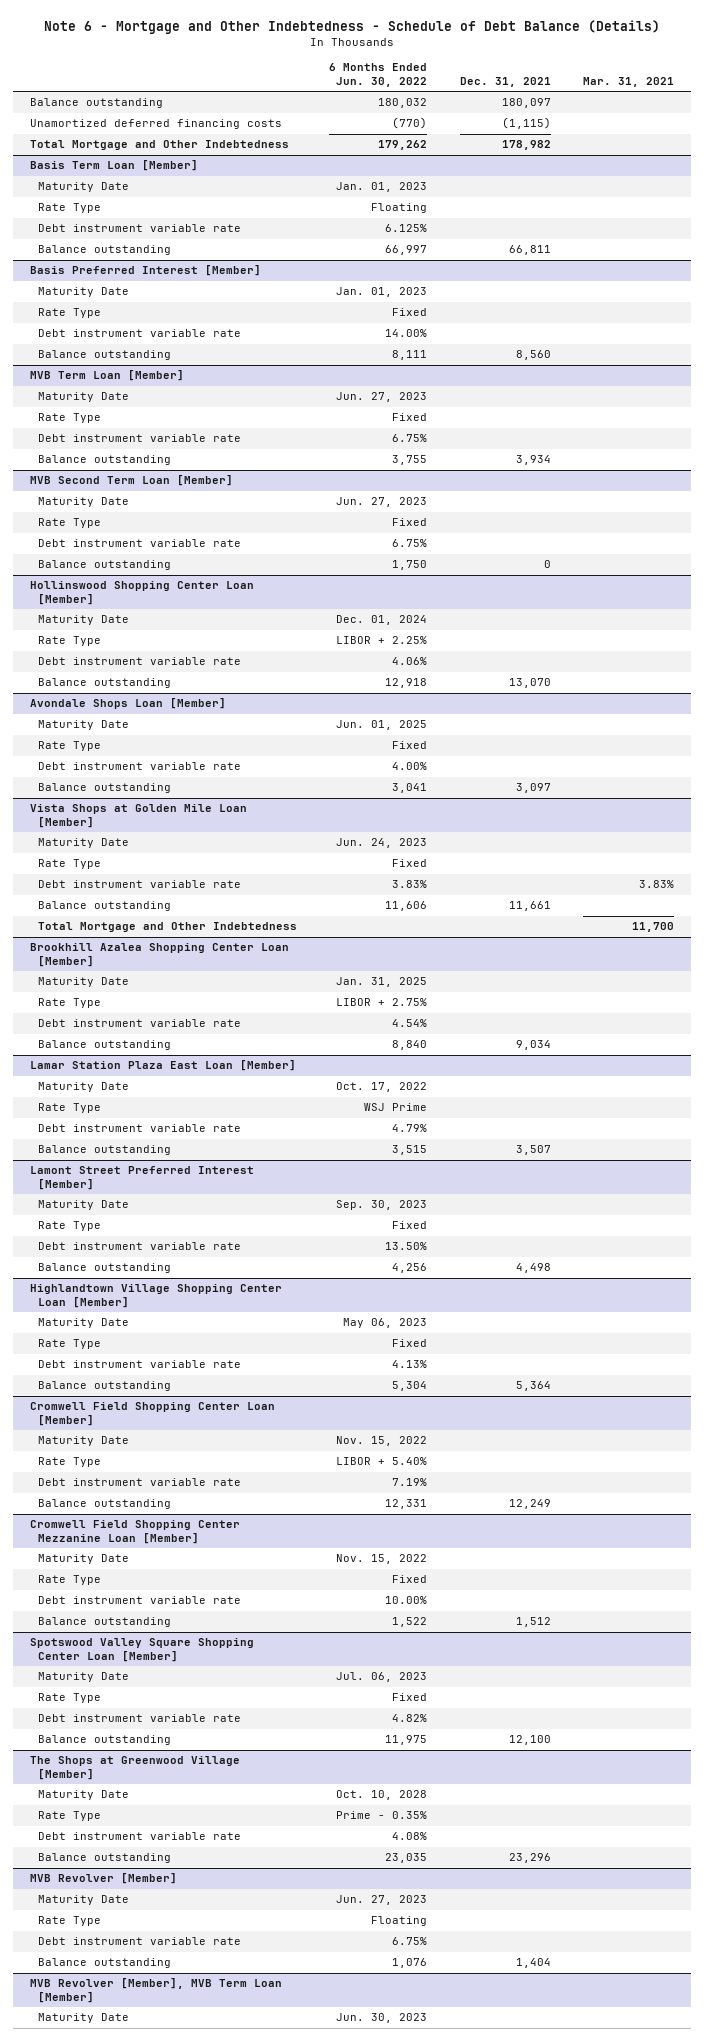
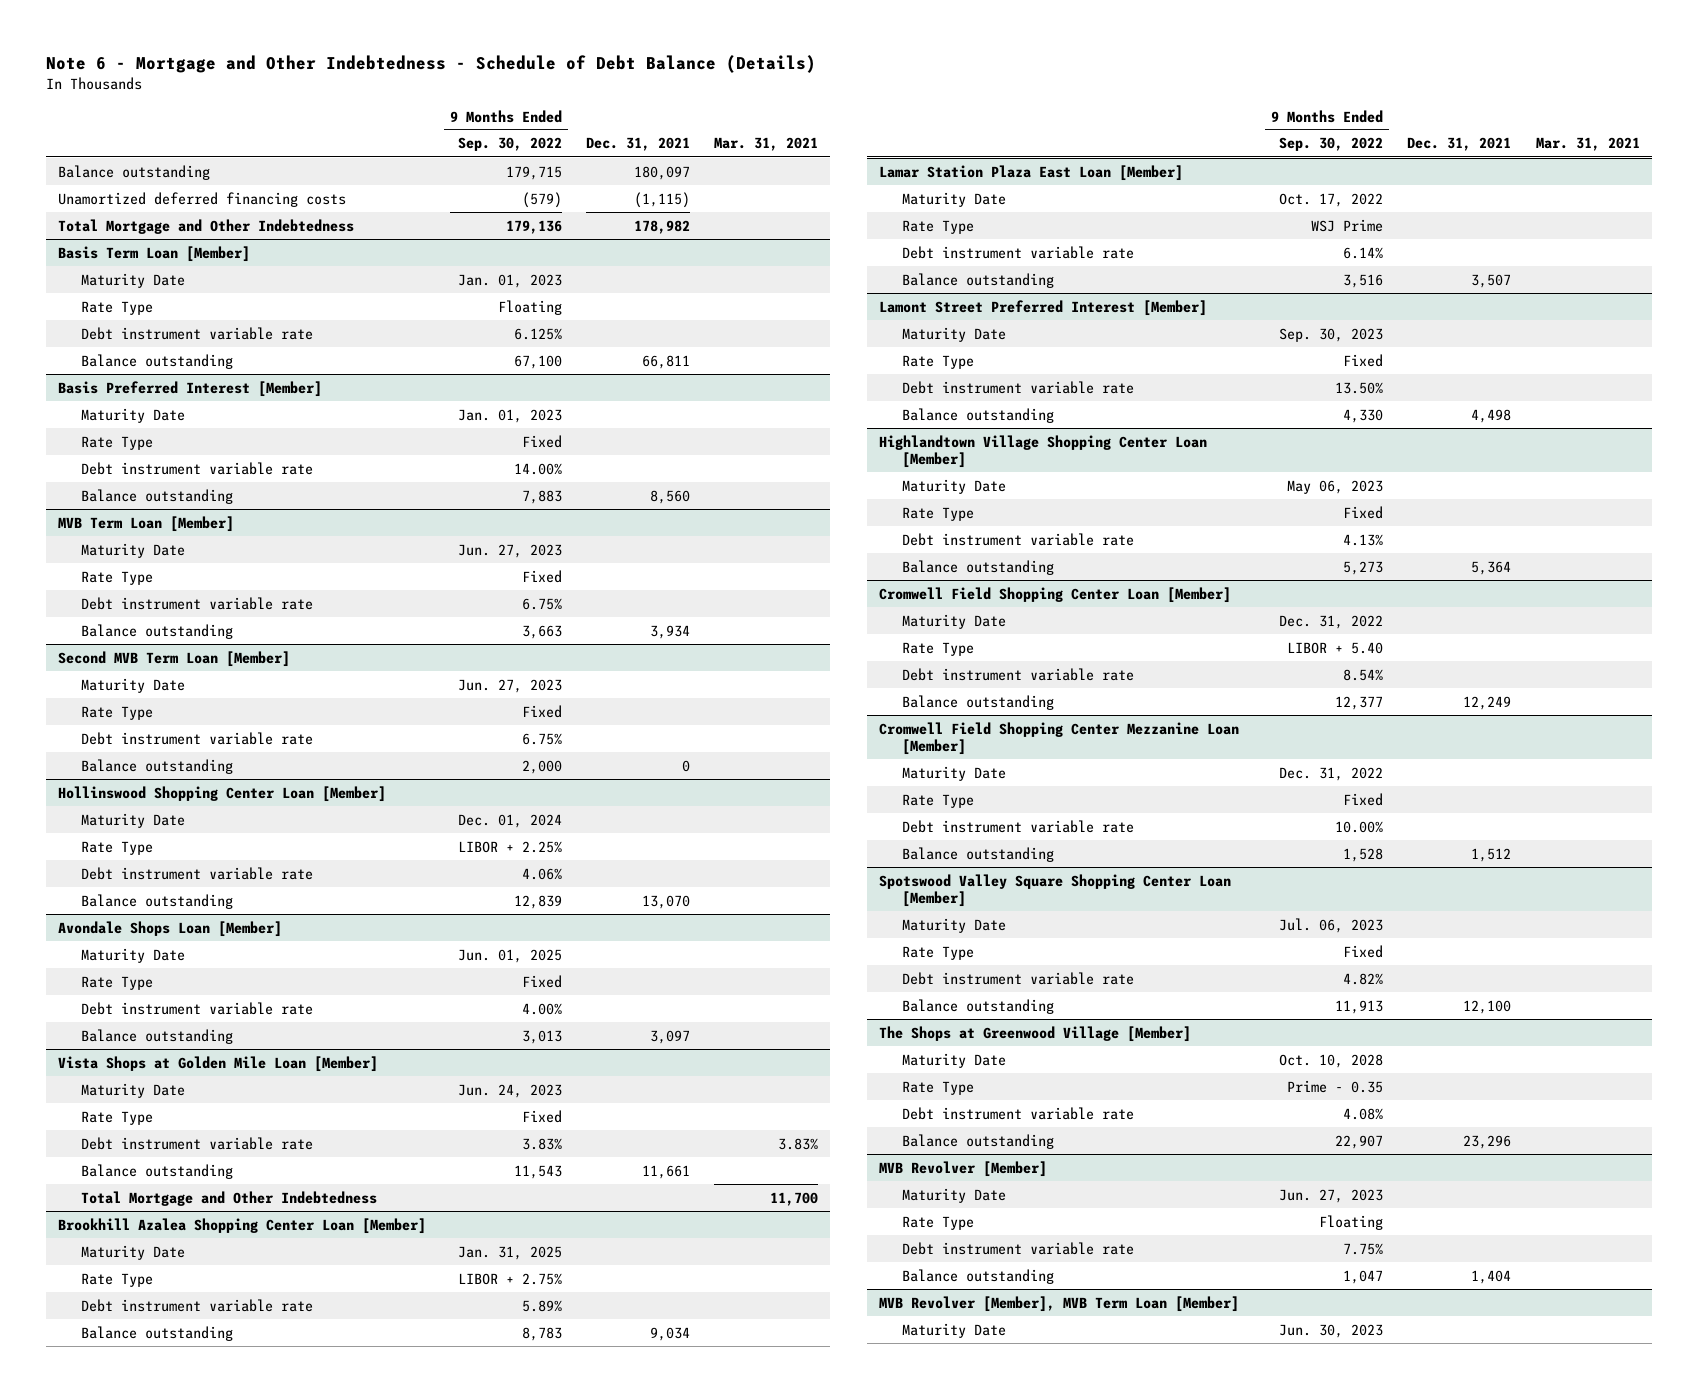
- | 6 Months Ended Jun. 30, 2022 | Dec. 31, 2021 | Mar. 31, 2021
+ | 9 Months Ended Sep. 30, 2022 | Dec. 31, 2021 | Mar. 31, 2021
- MVB Second Term Loan [Member]
+ Second MVB Term Loan [Member]

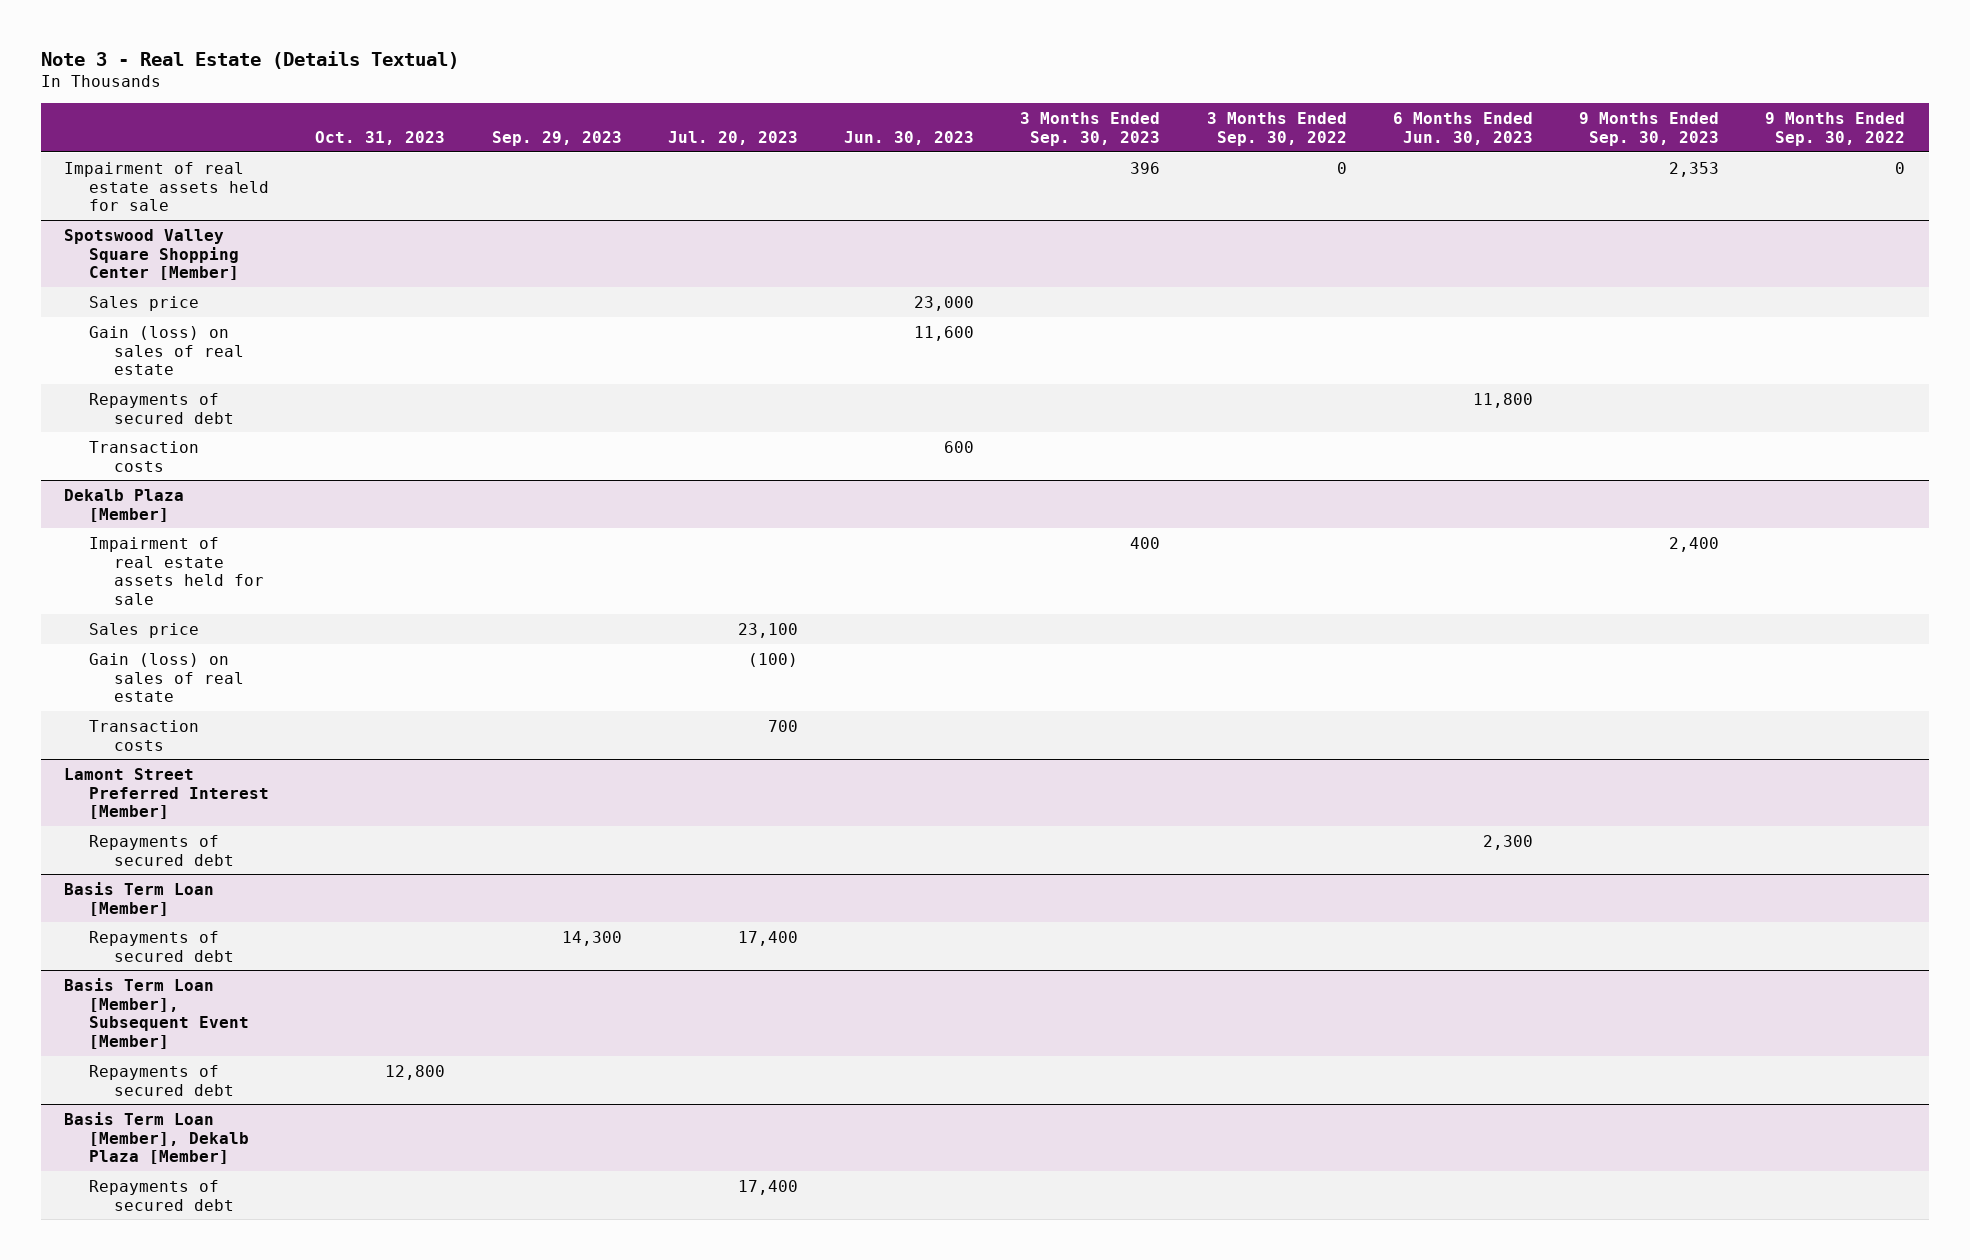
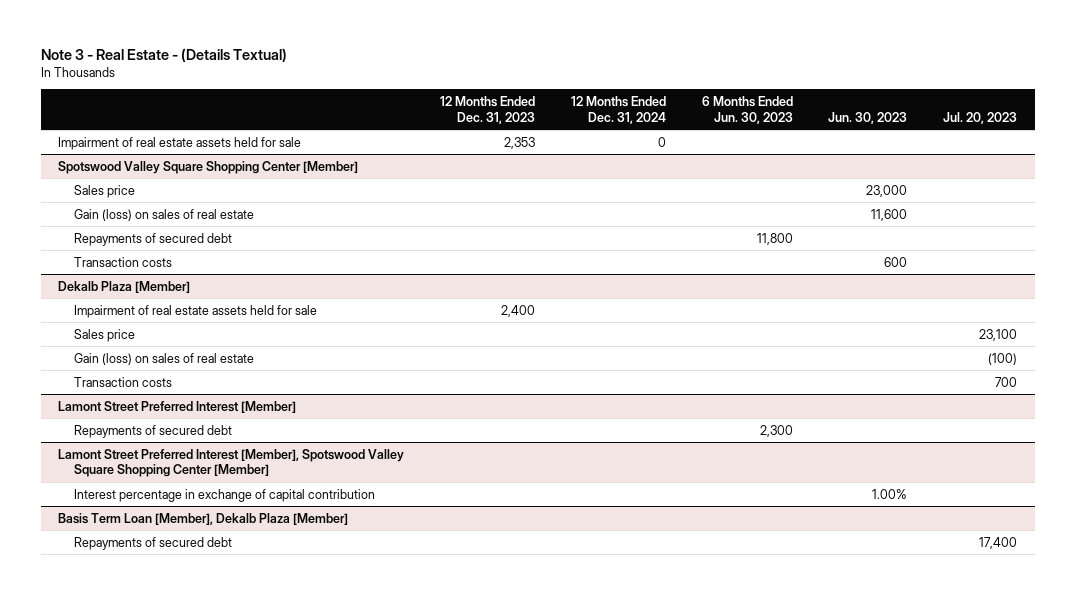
- Note 3 - Real Estate (Details Textual)
+ Note 3 - Real Estate - (Details Textual)
- | Oct. 31, 2023 | Sep. 29, 2023 | Jul. 20, 2023 | Jun. 30, 2023 | 3 Months Ended Sep. 30, 2023 | 3 Months Ended Sep. 30, 2022 | 6 Months Ended Jun. 30, 2023 | 9 Months Ended Sep. 30, 2023 | 9 Months Ended Sep. 30, 2022
+ | 12 Months Ended Dec. 31, 2023 | 12 Months Ended Dec. 31, 2024 | 6 Months Ended Jun. 30, 2023 | Jun. 30, 2023 | Jul. 20, 2023
- Basis Term Loan [Member]
- Repayments of secured debt | | 14,300 | 17,400 | | | | | |
- Basis Term Loan [Member], Subsequent Event [Member]
- Repayments of secured debt | 12,800 | | | | | | | |
+ Lamont Street Preferred Interest [Member], Spotswood Valley Square Shopping Center [Member]
+ Interest percentage in exchange of capital contribution | | | | 1.00% |

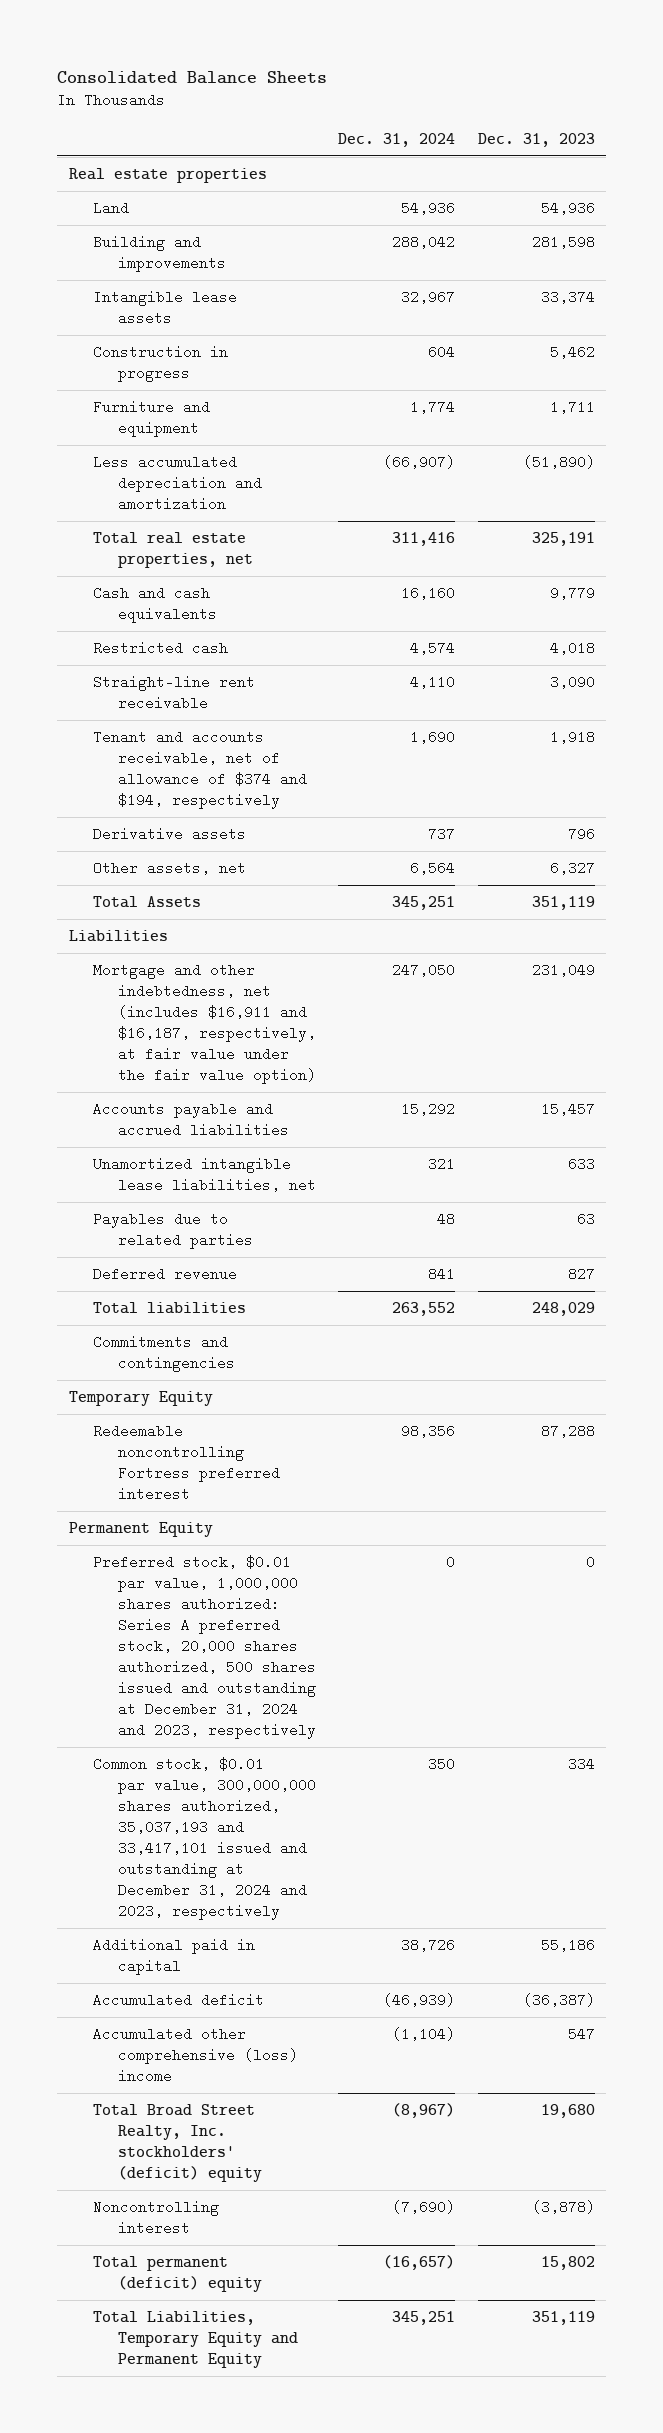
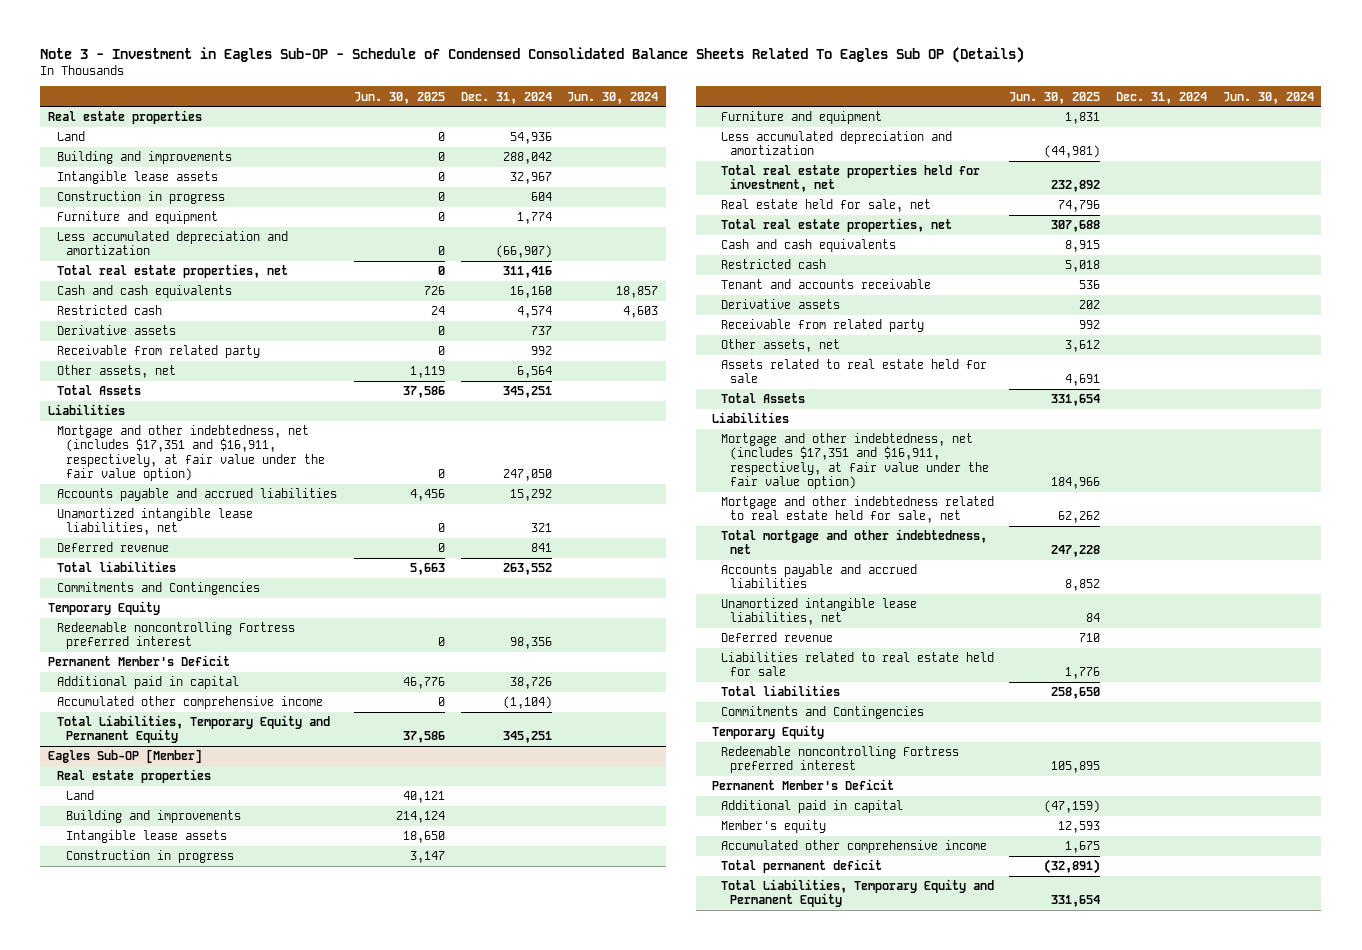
- Consolidated Balance Sheets
+ Note 3 - Investment in Eagles Sub-OP - Schedule of Condensed Consolidated Balance Sheets Related To Eagles Sub OP (Details)
- | Dec. 31, 2024 | Dec. 31, 2023
+ | Jun. 30, 2025 | Dec. 31, 2024 | Jun. 30, 2024
- Straight-line rent receivable | 4,110 | 3,090
- Tenant and accounts receivable, net of allowance of $374 and $194, respectively | 1,690 | 1,918
+ Receivable from related party | 0 | 992 |
- Mortgage and other indebtedness, net (includes $16,911 and $16,187, respectively, at fair value under the fair value option) | 247,050 | 231,049
+ Mortgage and other indebtedness, net (includes $17,351 and $16,911, respectively, at fair value under the fair value option) | 0 | 247,050 |
- Payables due to related parties | 48 | 63
- Commitments and contingencies
+ Commitments and Contingencies
- Permanent Equity
- Preferred stock, $0.01 par value, 1,000,000 shares authorized: Series A preferred stock, 20,000 shares authorized, 500 shares issued and outstanding at December 31, 2024 and 2023, respectively | 0 | 0
- Common stock, $0.01 par value, 300,000,000 shares authorized, 35,037,193 and 33,417,101 issued and outstanding at December 31, 2024 and 2023, respectively | 350 | 334
+ Permanent Member's Deficit
- Accumulated deficit | (46,939) | (36,387)
- Accumulated other comprehensive (loss) income | (1,104) | 547
- Total Broad Street Realty, Inc. stockholders' (deficit) equity | (8,967) | 19,680
- Noncontrolling interest | (7,690) | (3,878)
- Total permanent (deficit) equity | (16,657) | 15,802
+ Accumulated other comprehensive income | 0 | (1,104) |
+ Eagles Sub-OP [Member]
+ Real estate properties
+ Land | 40,121 | |
+ Building and improvements | 214,124 | |
+ Intangible lease assets | 18,650 | |
+ Construction in progress | 3,147 | |
+ Furniture and equipment | 1,831 | |
+ Less accumulated depreciation and amortization | (44,981) | |
+ Total real estate properties held for investment, net | 232,892 | |
+ Real estate held for sale, net | 74,796 | |
+ Total real estate properties, net | 307,688 | |
+ Cash and cash equivalents | 8,915 | |
+ Restricted cash | 5,018 | |
+ Tenant and accounts receivable | 536 | |
+ Derivative assets | 202 | |
+ Receivable from related party | 992 | |
+ Other assets, net | 3,612 | |
+ Assets related to real estate held for sale | 4,691 | |
+ Total Assets | 331,654 | |
+ Liabilities
+ Mortgage and other indebtedness, net (includes $17,351 and $16,911, respectively, at fair value under the fair value option) | 184,966 | |
+ Mortgage and other indebtedness related to real estate held for sale, net | 62,262 | |
+ Total mortgage and other indebtedness, net | 247,228 | |
+ Accounts payable and accrued liabilities | 8,852 | |
+ Unamortized intangible lease liabilities, net | 84 | |
+ Deferred revenue | 710 | |
+ Liabilities related to real estate held for sale | 1,776 | |
+ Total liabilities | 258,650 | |
+ Commitments and Contingencies
+ Temporary Equity
+ Redeemable noncontrolling Fortress preferred interest | 105,895 | |
+ Permanent Member's Deficit
+ Additional paid in capital | (47,159) | |
+ Member's equity | 12,593 | |
+ Accumulated other comprehensive income | 1,675 | |
+ Total permanent deficit | (32,891) | |
+ Total Liabilities, Temporary Equity and Permanent Equity | 331,654 | |

